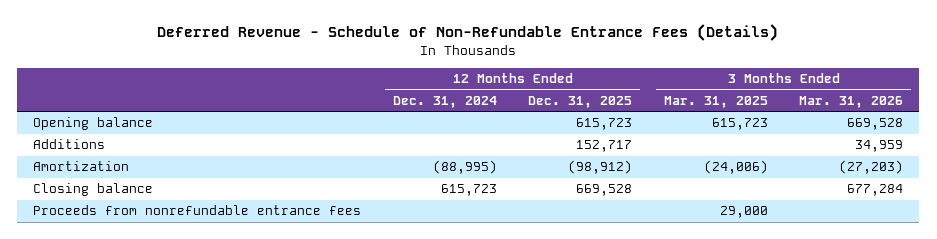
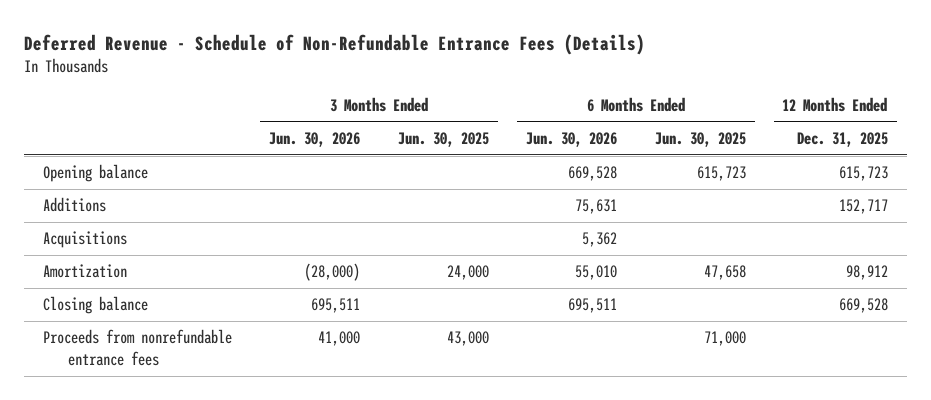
- | 12 Months Ended Dec. 31, 2024 | 12 Months Ended Dec. 31, 2025 | 3 Months Ended Mar. 31, 2025 | 3 Months Ended Mar. 31, 2026
+ | 3 Months Ended Jun. 30, 2026 | 3 Months Ended Jun. 30, 2025 | 6 Months Ended Jun. 30, 2026 | 6 Months Ended Jun. 30, 2025 | 12 Months Ended Dec. 31, 2025
- Amortization | (88,995) | (98,912) | (24,006) | (27,203)
+ Acquisitions | | | 5,362 | |
+ Amortization | (28,000) | 24,000 | 55,010 | 47,658 | 98,912

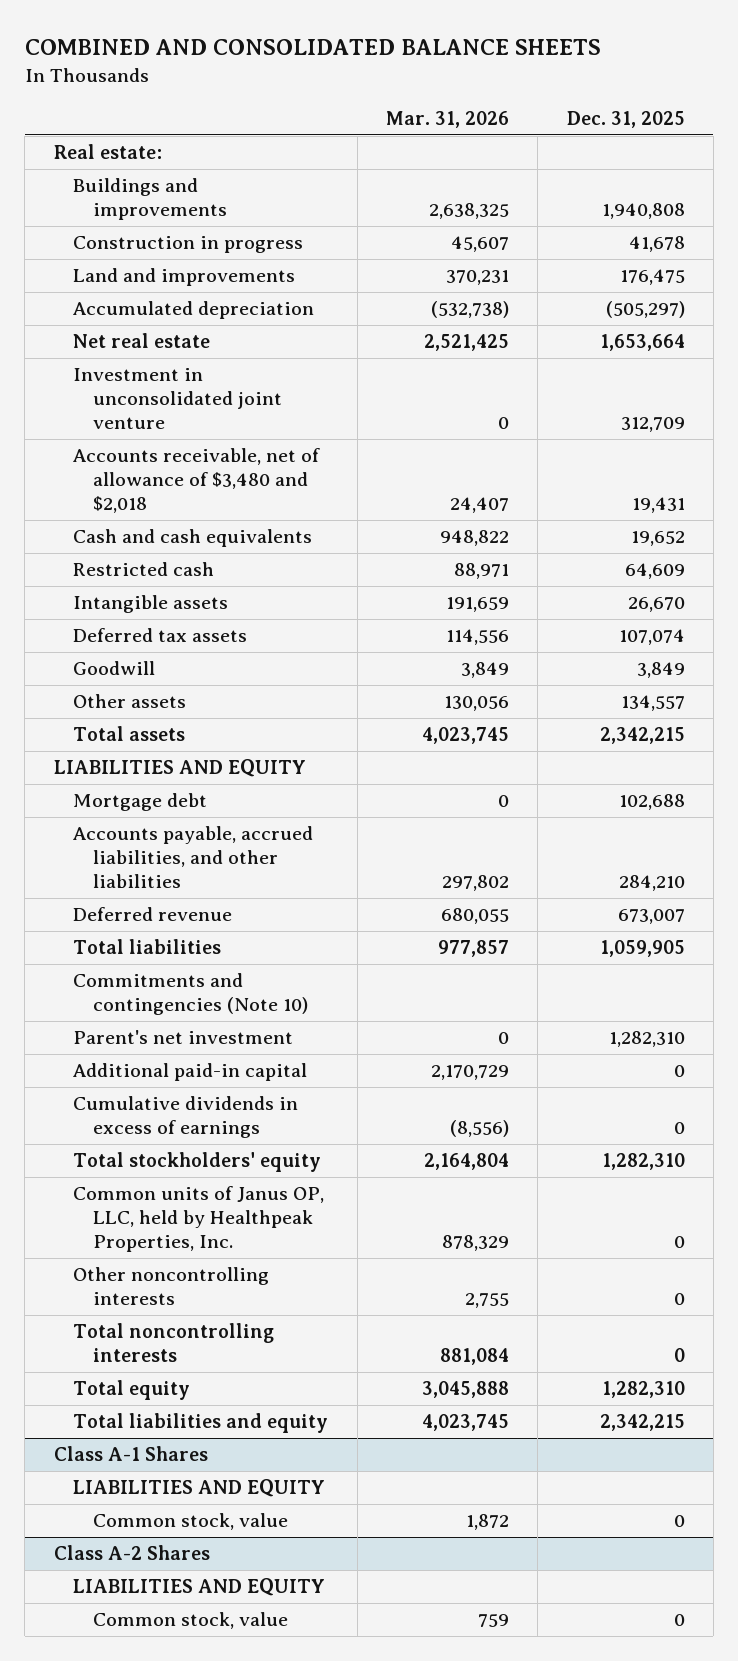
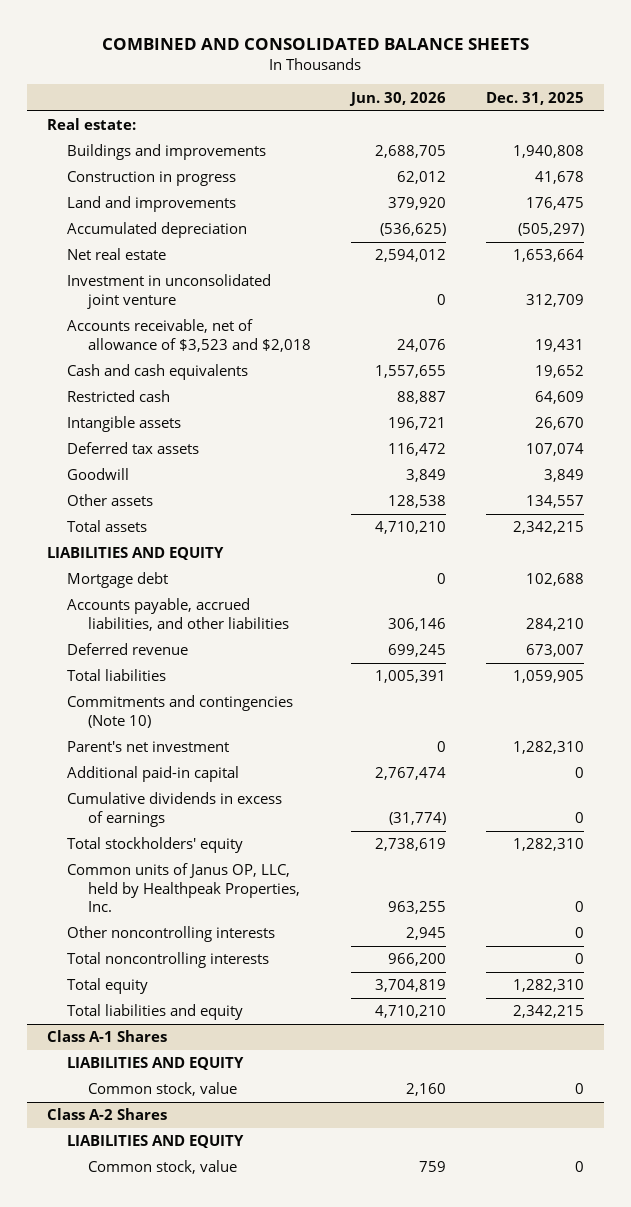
- | Mar. 31, 2026 | Dec. 31, 2025
+ | Jun. 30, 2026 | Dec. 31, 2025
- Accounts receivable, net of allowance of $3,480 and $2,018 | 24,407 | 19,431
+ Accounts receivable, net of allowance of $3,523 and $2,018 | 24,076 | 19,431

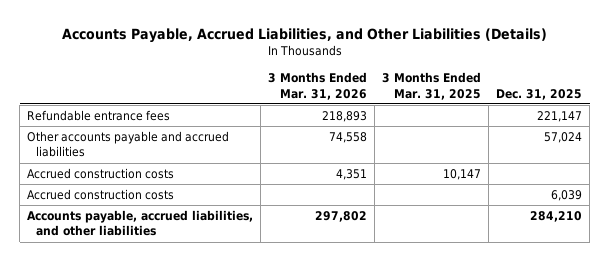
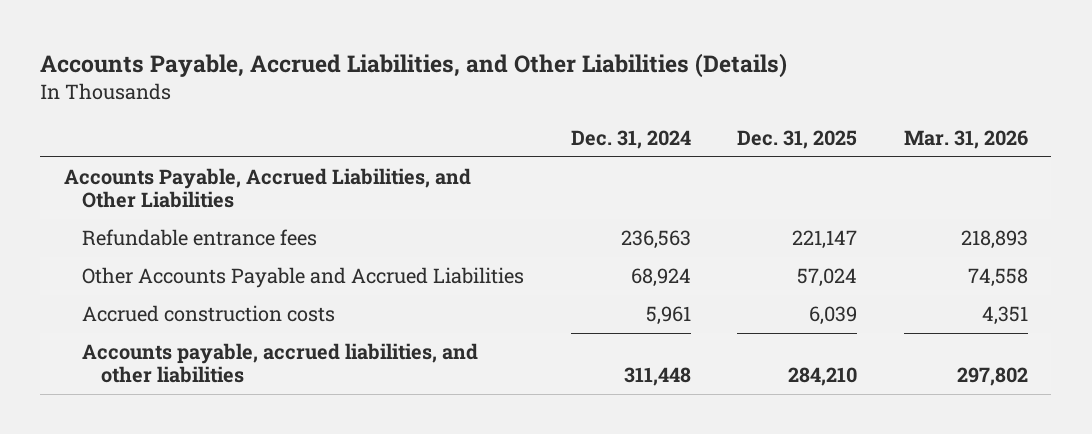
- | 3 Months Ended Mar. 31, 2026 | 3 Months Ended Mar. 31, 2025 | Dec. 31, 2025
+ | Dec. 31, 2024 | Dec. 31, 2025 | Mar. 31, 2026
+ Accounts Payable, Accrued Liabilities, and Other Liabilities
- Other accounts payable and accrued liabilities | 74,558 | | 57,024
- Accrued construction costs | 4,351 | 10,147 |
+ Other Accounts Payable and Accrued Liabilities | 68,924 | 57,024 | 74,558

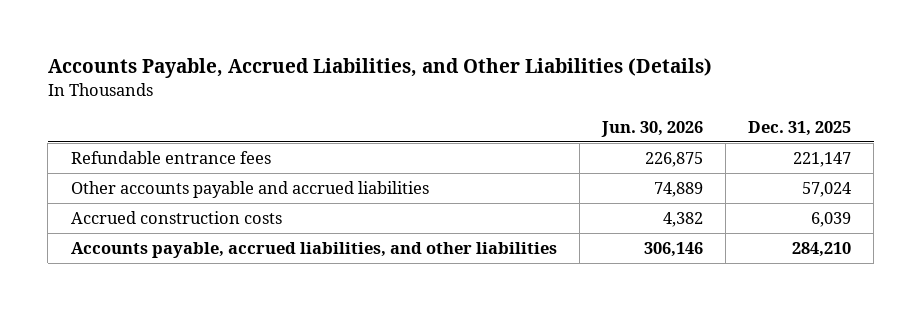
- | Dec. 31, 2024 | Dec. 31, 2025 | Mar. 31, 2026
+ | Jun. 30, 2026 | Dec. 31, 2025
- Accounts Payable, Accrued Liabilities, and Other Liabilities
- Other Accounts Payable and Accrued Liabilities | 68,924 | 57,024 | 74,558
+ Other accounts payable and accrued liabilities | 74,889 | 57,024

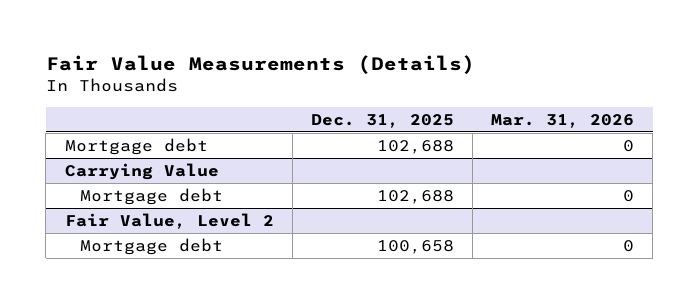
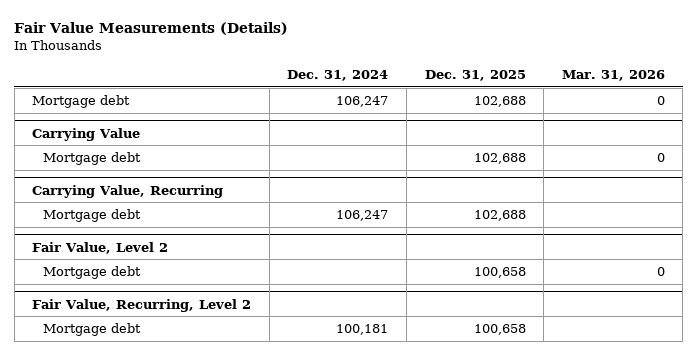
- | Dec. 31, 2025 | Mar. 31, 2026
+ | Dec. 31, 2024 | Dec. 31, 2025 | Mar. 31, 2026
+ Carrying Value, Recurring
+ Mortgage debt | 106,247 | 102,688 |
+ Fair Value, Recurring, Level 2
+ Mortgage debt | 100,181 | 100,658 |

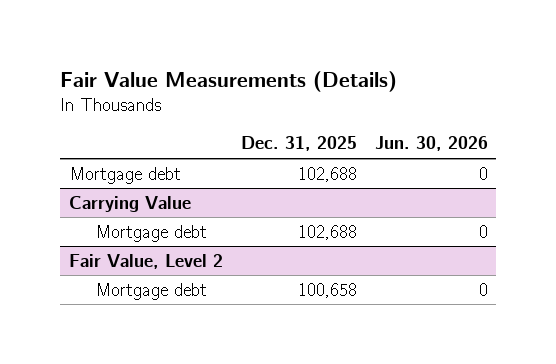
- | Dec. 31, 2024 | Dec. 31, 2025 | Mar. 31, 2026
+ | Dec. 31, 2025 | Jun. 30, 2026
- Carrying Value, Recurring
- Mortgage debt | 106,247 | 102,688 |
- Fair Value, Recurring, Level 2
- Mortgage debt | 100,181 | 100,658 |

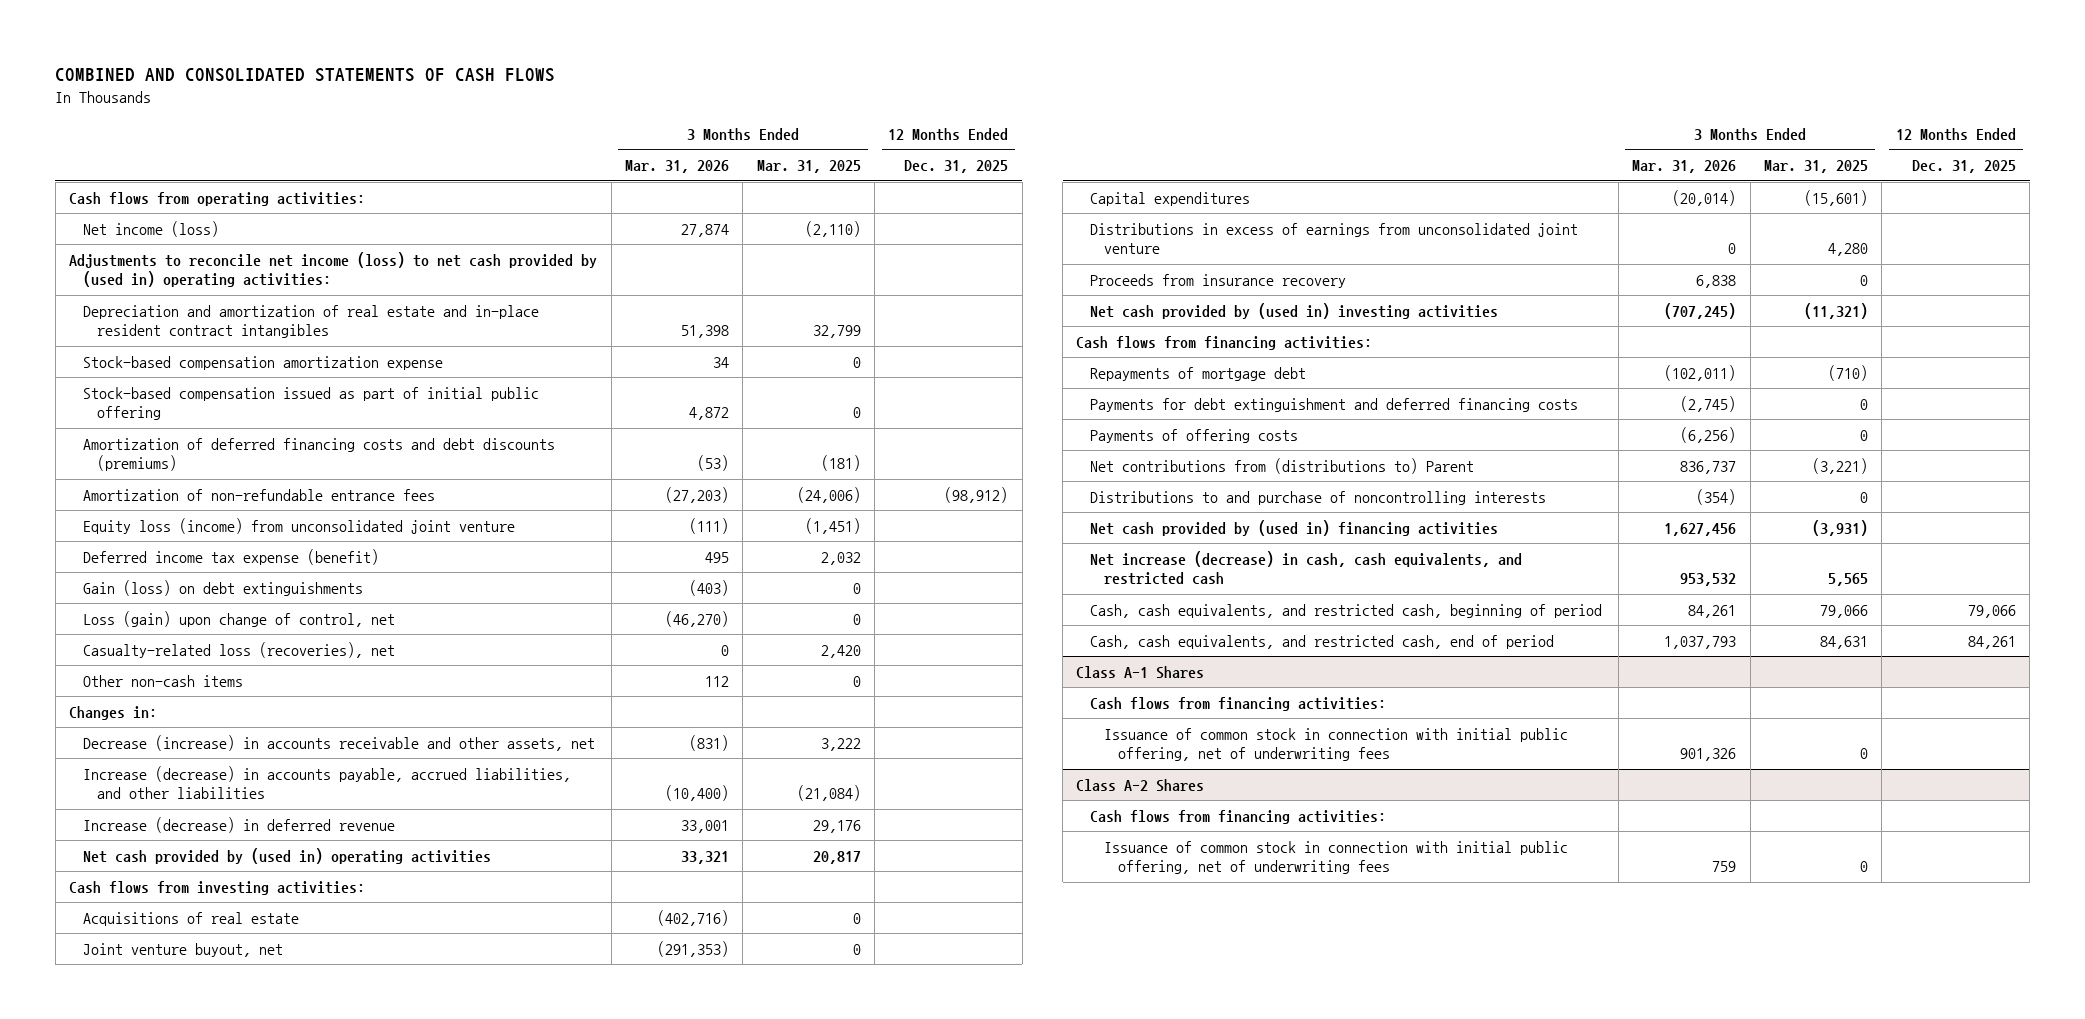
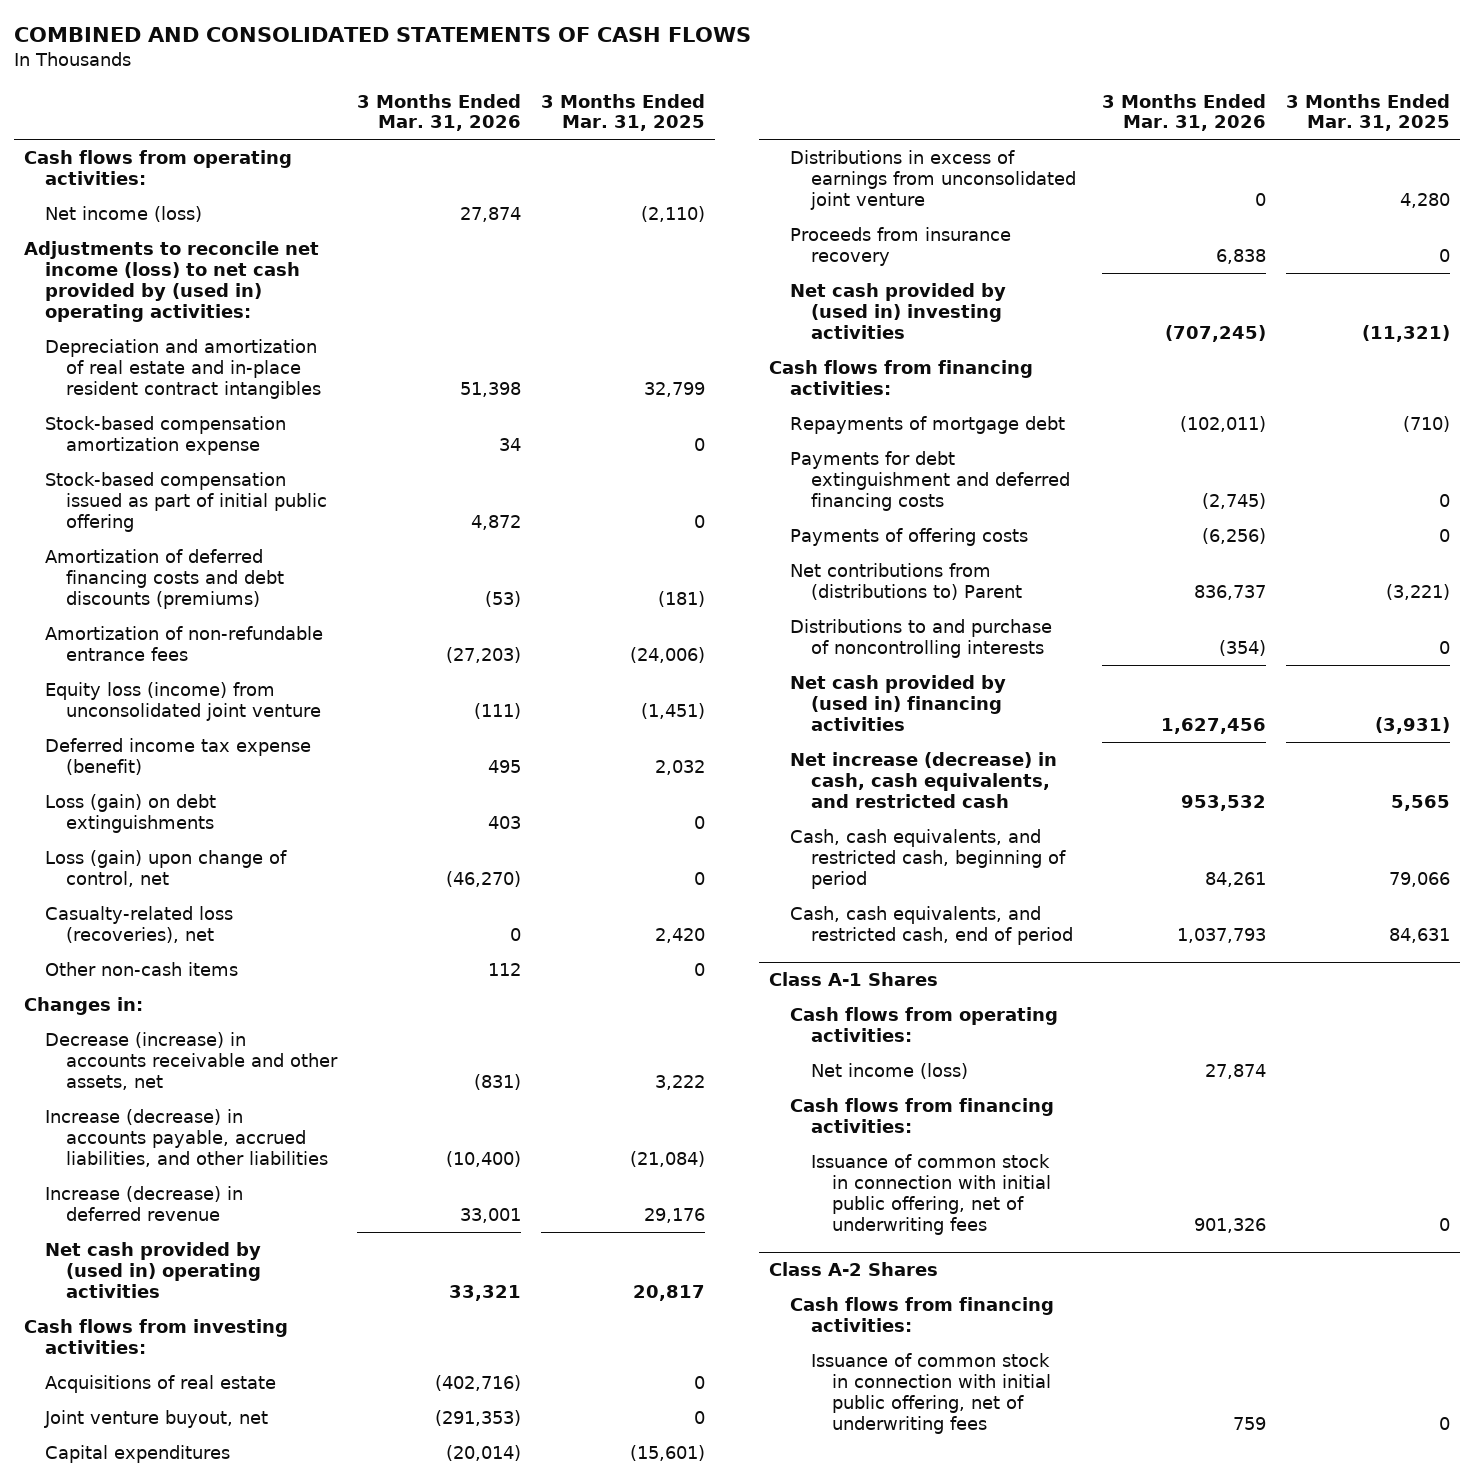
- | 3 Months Ended Mar. 31, 2026 | 3 Months Ended Mar. 31, 2025 | 12 Months Ended Dec. 31, 2025
+ | 3 Months Ended Mar. 31, 2026 | 3 Months Ended Mar. 31, 2025
- Gain (loss) on debt extinguishments | (403) | 0 |
+ Loss (gain) on debt extinguishments | 403 | 0
@ Class A-1 Shares
+ Cash flows from operating activities:
+ Net income (loss) | 27,874 |

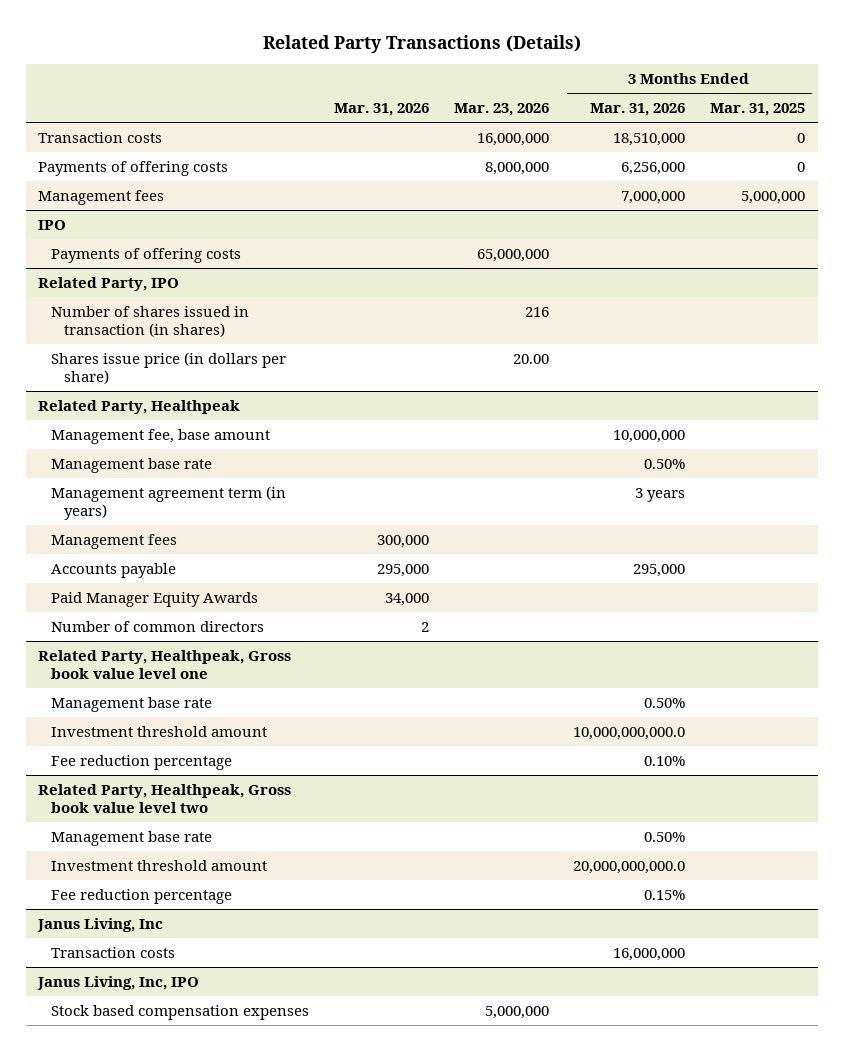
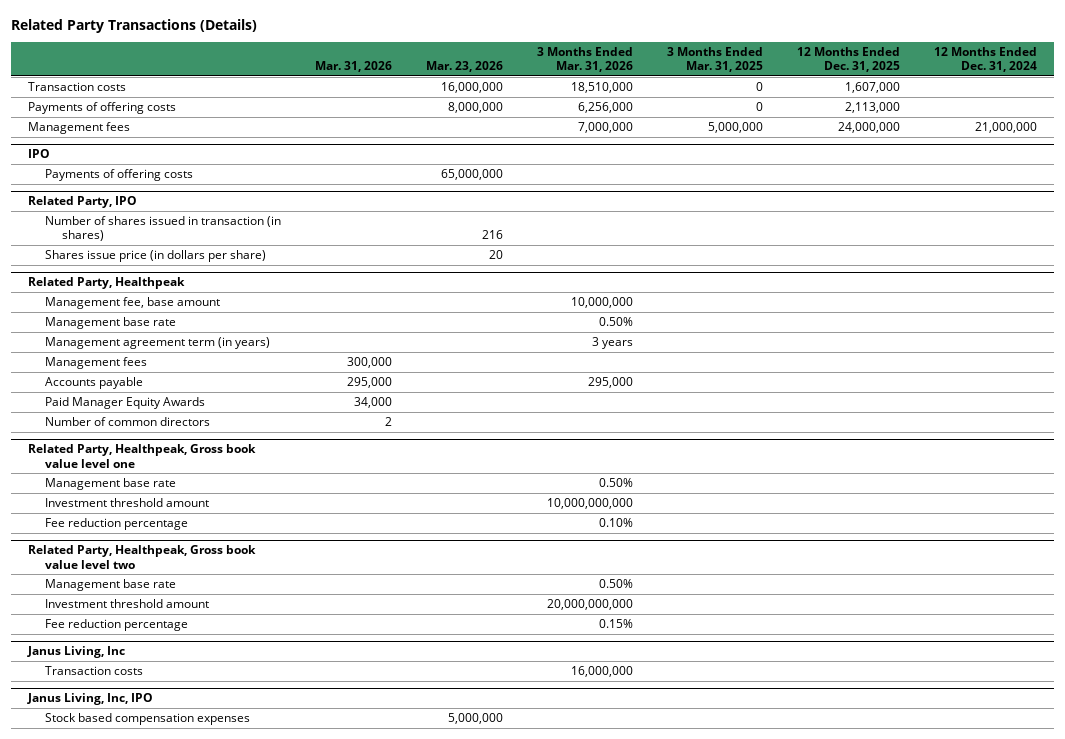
- | Mar. 31, 2026 | Mar. 23, 2026 | 3 Months Ended Mar. 31, 2026 | 3 Months Ended Mar. 31, 2025
+ | Mar. 31, 2026 | Mar. 23, 2026 | 3 Months Ended Mar. 31, 2026 | 3 Months Ended Mar. 31, 2025 | 12 Months Ended Dec. 31, 2025 | 12 Months Ended Dec. 31, 2024
@ Related Party, IPO
- Shares issue price (in dollars per share) | | 20.00 | |
+ Shares issue price (in dollars per share) | | 20 | | | |
@ Related Party, Healthpeak, Gross book value level one
- Investment threshold amount | | | 10,000,000,000.0 |
+ Investment threshold amount | | | 10,000,000,000 | | |
@ Related Party, Healthpeak, Gross book value level two
- Investment threshold amount | | | 20,000,000,000.0 |
+ Investment threshold amount | | | 20,000,000,000 | | |

